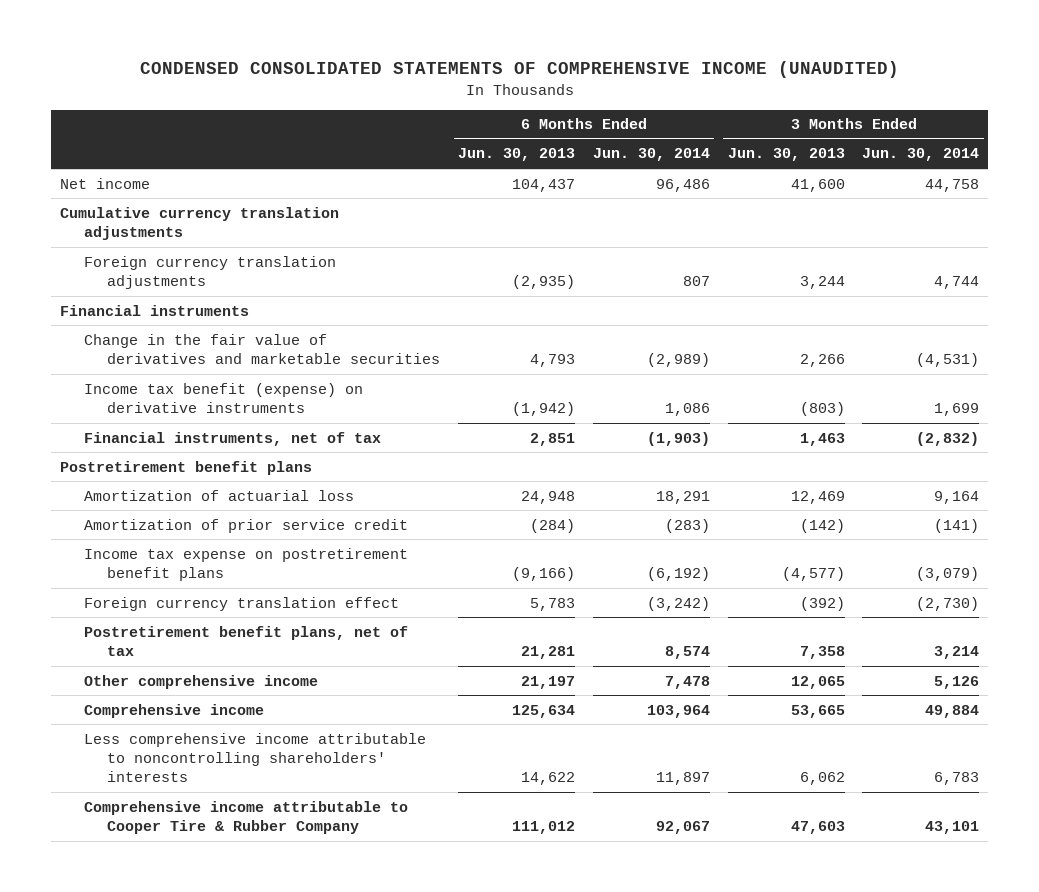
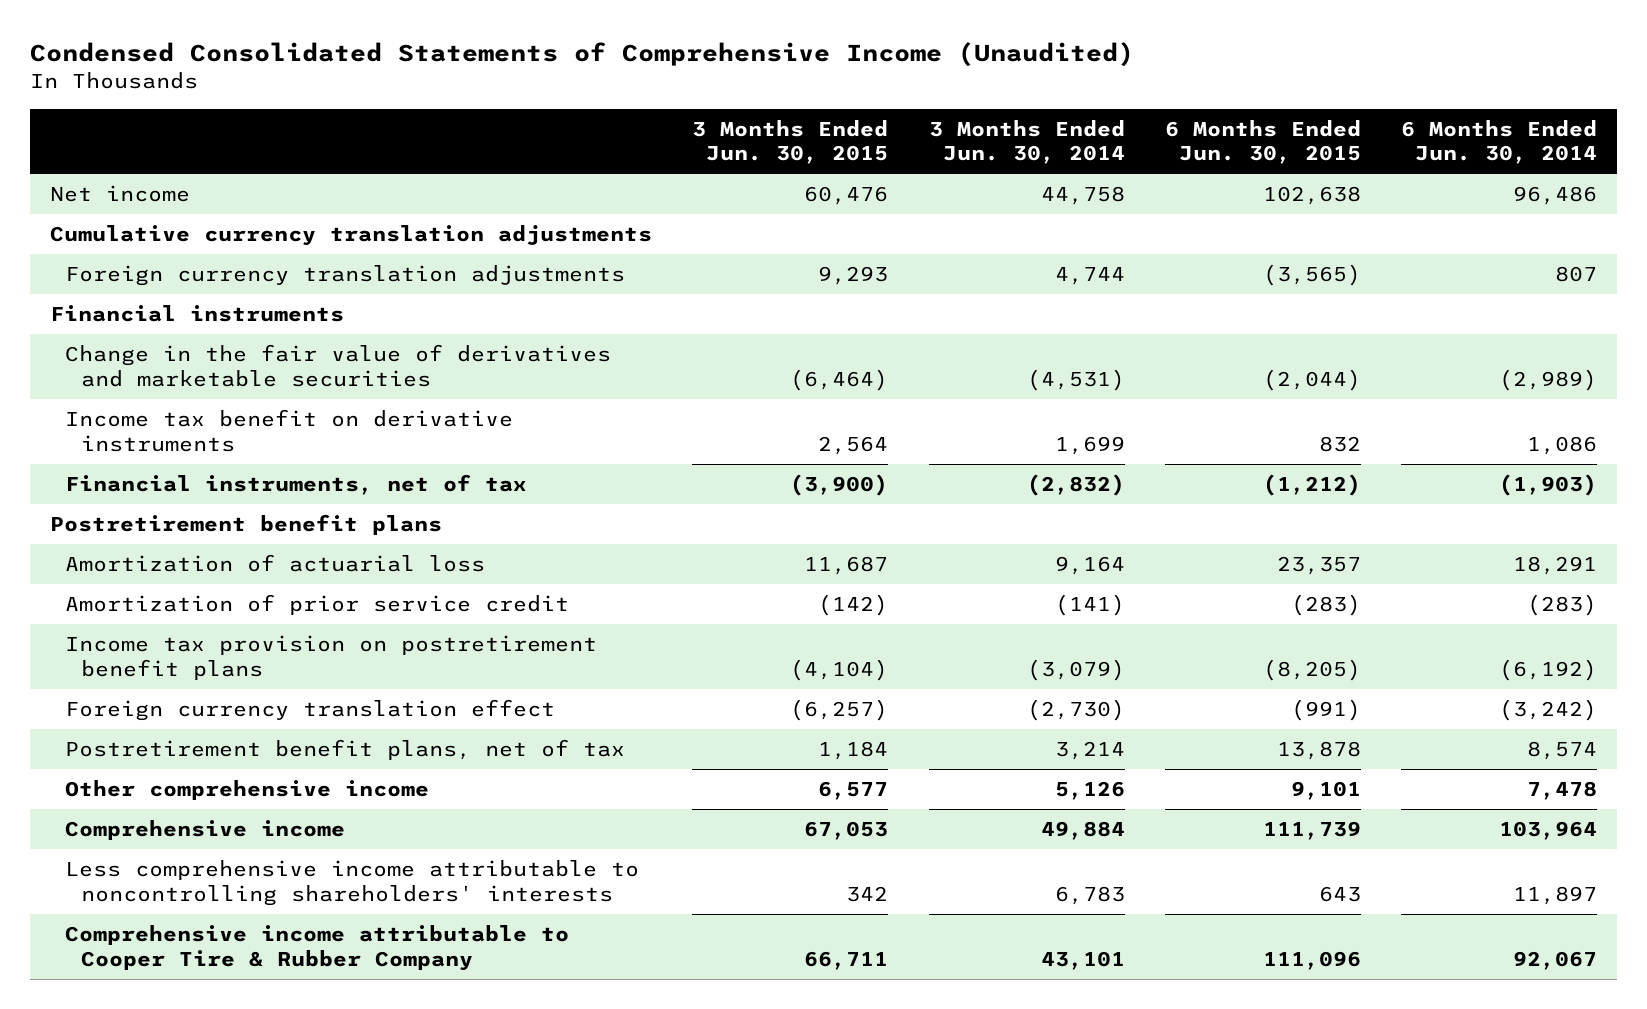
- CONDENSED CONSOLIDATED STATEMENTS OF COMPREHENSIVE INCOME (UNAUDITED)
+ Condensed Consolidated Statements of Comprehensive Income (Unaudited)
- | 6 Months Ended Jun. 30, 2013 | 6 Months Ended Jun. 30, 2014 | 3 Months Ended Jun. 30, 2013 | 3 Months Ended Jun. 30, 2014
+ | 3 Months Ended Jun. 30, 2015 | 3 Months Ended Jun. 30, 2014 | 6 Months Ended Jun. 30, 2015 | 6 Months Ended Jun. 30, 2014
- Income tax benefit (expense) on derivative instruments | (1,942) | 1,086 | (803) | 1,699
+ Income tax benefit on derivative instruments | 2,564 | 1,699 | 832 | 1,086
- Income tax expense on postretirement benefit plans | (9,166) | (6,192) | (4,577) | (3,079)
+ Income tax provision on postretirement benefit plans | (4,104) | (3,079) | (8,205) | (6,192)

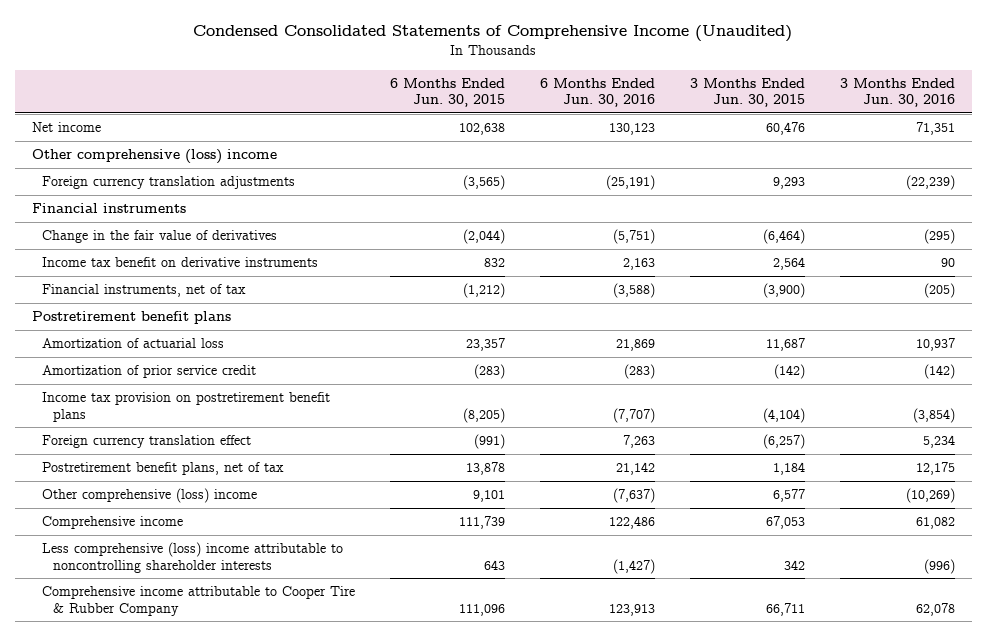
- | 3 Months Ended Jun. 30, 2015 | 3 Months Ended Jun. 30, 2014 | 6 Months Ended Jun. 30, 2015 | 6 Months Ended Jun. 30, 2014
+ | 6 Months Ended Jun. 30, 2015 | 6 Months Ended Jun. 30, 2016 | 3 Months Ended Jun. 30, 2015 | 3 Months Ended Jun. 30, 2016
- Cumulative currency translation adjustments
+ Other comprehensive (loss) income
- Change in the fair value of derivatives and marketable securities | (6,464) | (4,531) | (2,044) | (2,989)
+ Change in the fair value of derivatives | (2,044) | (5,751) | (6,464) | (295)
- Other comprehensive income | 6,577 | 5,126 | 9,101 | 7,478
+ Other comprehensive (loss) income | 9,101 | (7,637) | 6,577 | (10,269)
- Less comprehensive income attributable to noncontrolling shareholders' interests | 342 | 6,783 | 643 | 11,897
+ Less comprehensive (loss) income attributable to noncontrolling shareholder interests | 643 | (1,427) | 342 | (996)

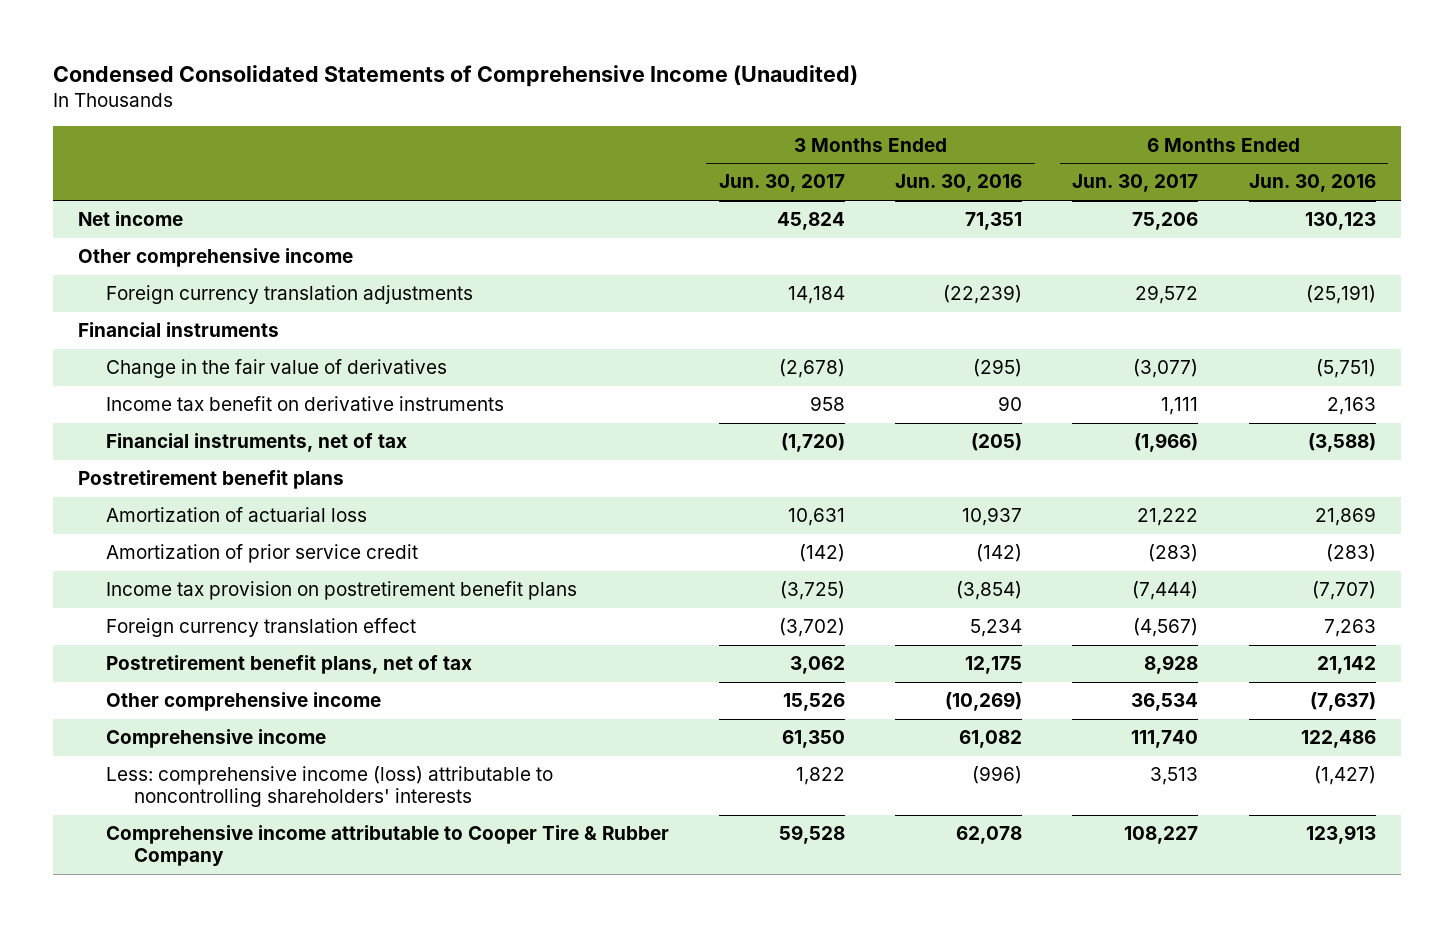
- | 6 Months Ended Jun. 30, 2015 | 6 Months Ended Jun. 30, 2016 | 3 Months Ended Jun. 30, 2015 | 3 Months Ended Jun. 30, 2016
+ | 3 Months Ended Jun. 30, 2017 | 3 Months Ended Jun. 30, 2016 | 6 Months Ended Jun. 30, 2017 | 6 Months Ended Jun. 30, 2016
- Other comprehensive (loss) income
+ Other comprehensive income
- Other comprehensive (loss) income | 9,101 | (7,637) | 6,577 | (10,269)
+ Other comprehensive income | 15,526 | (10,269) | 36,534 | (7,637)
- Less comprehensive (loss) income attributable to noncontrolling shareholder interests | 643 | (1,427) | 342 | (996)
+ Less: comprehensive income (loss) attributable to noncontrolling shareholders' interests | 1,822 | (996) | 3,513 | (1,427)

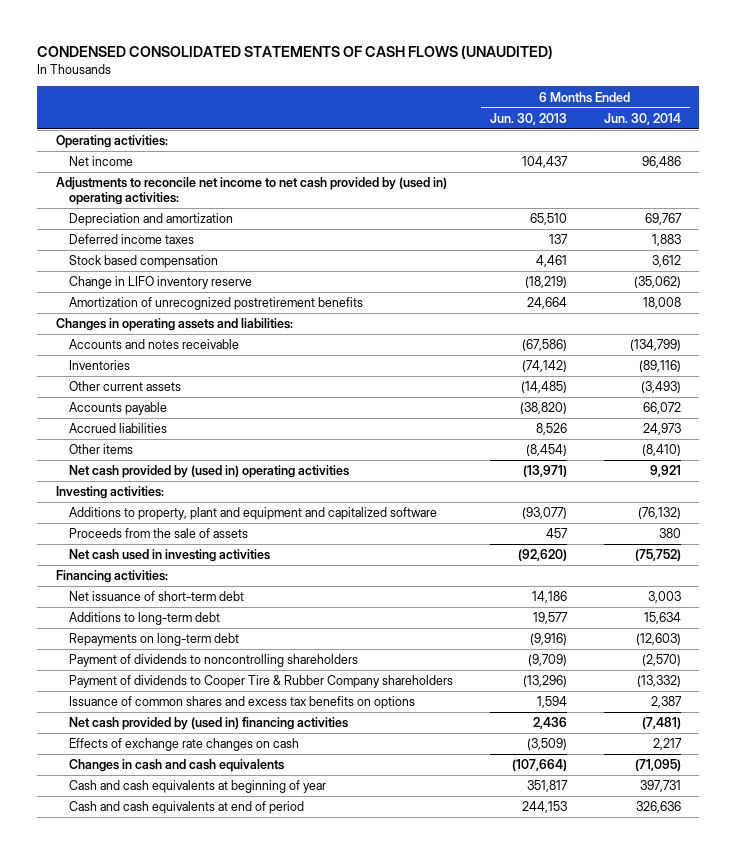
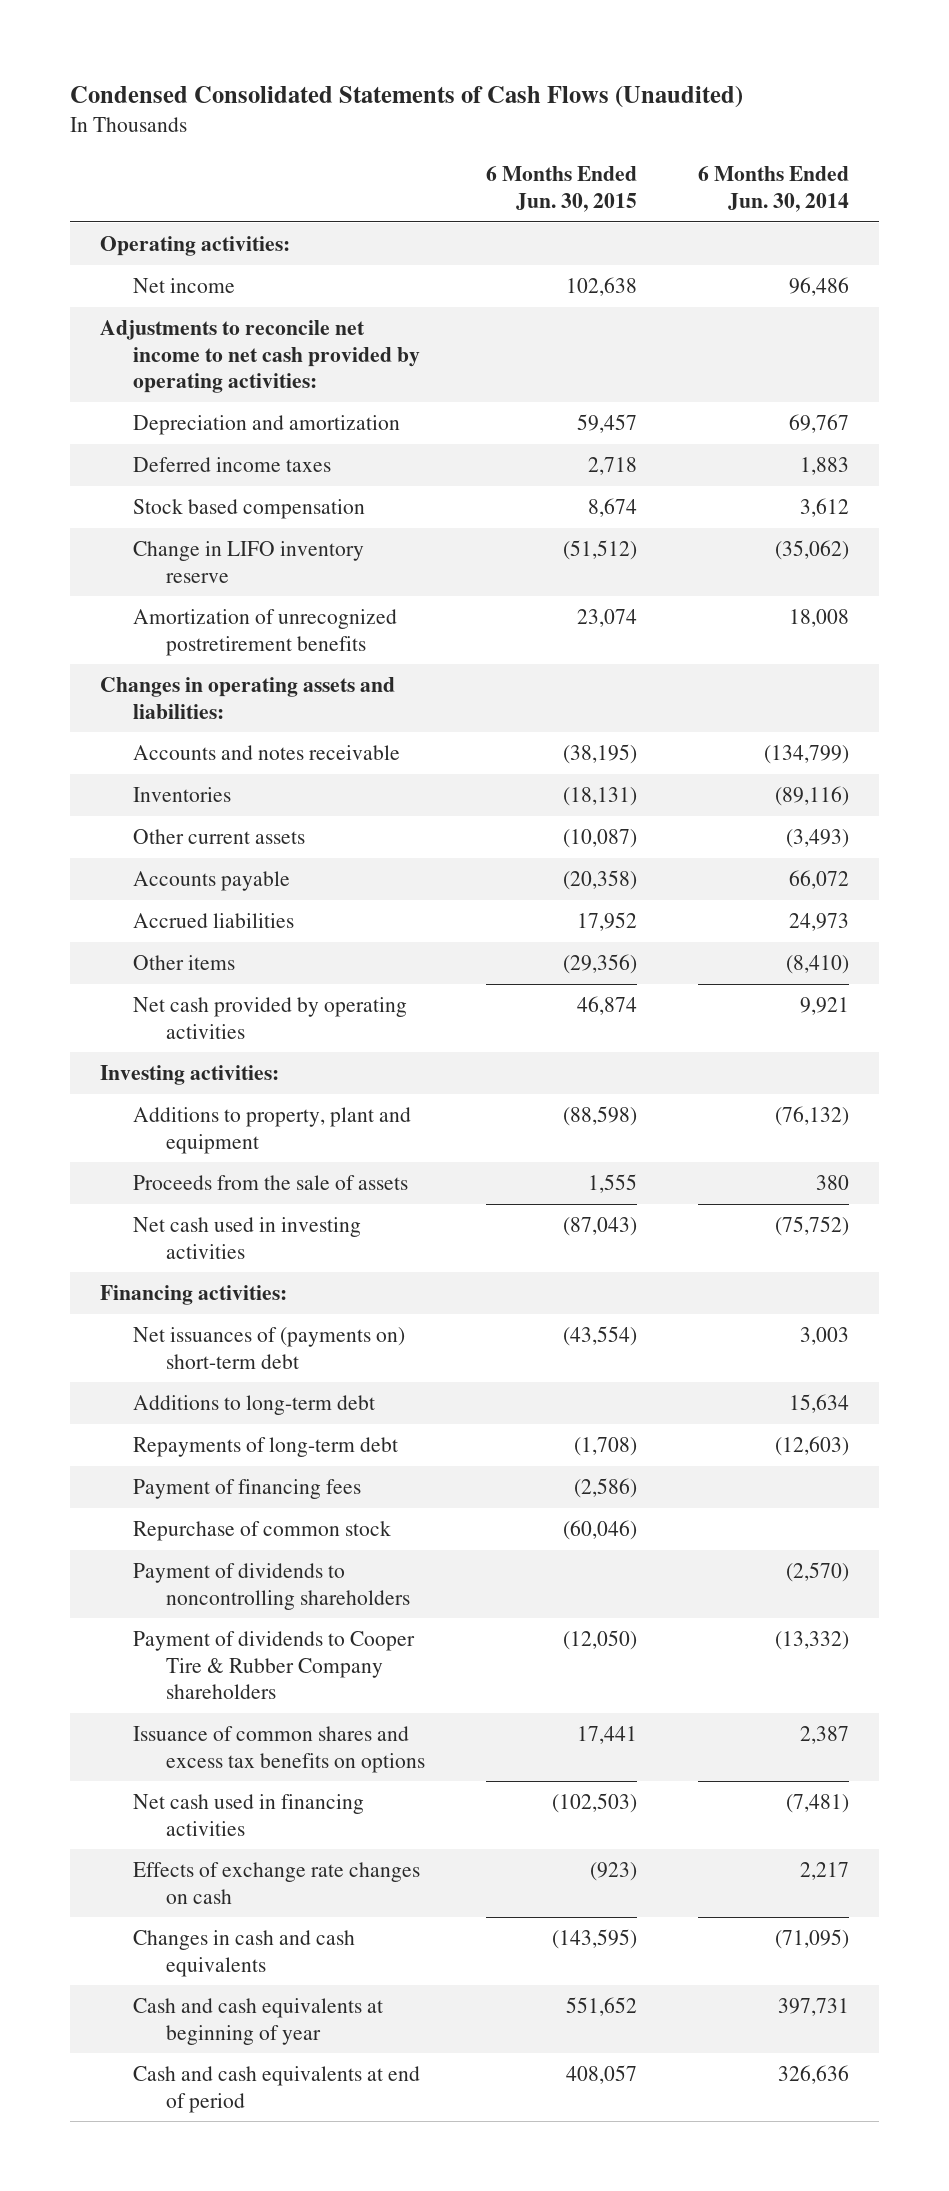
- CONDENSED CONSOLIDATED STATEMENTS OF CASH FLOWS (UNAUDITED)
+ Condensed Consolidated Statements of Cash Flows (Unaudited)
- | 6 Months Ended Jun. 30, 2013 | 6 Months Ended Jun. 30, 2014
+ | 6 Months Ended Jun. 30, 2015 | 6 Months Ended Jun. 30, 2014
- Adjustments to reconcile net income to net cash provided by (used in) operating activities:
+ Adjustments to reconcile net income to net cash provided by operating activities:
- Net cash provided by (used in) operating activities | (13,971) | 9,921
+ Net cash provided by operating activities | 46,874 | 9,921
- Additions to property, plant and equipment and capitalized software | (93,077) | (76,132)
+ Additions to property, plant and equipment | (88,598) | (76,132)
- Net issuance of short-term debt | 14,186 | 3,003
+ Net issuances of (payments on) short-term debt | (43,554) | 3,003
- Repayments on long-term debt | (9,916) | (12,603)
+ Repayments of long-term debt | (1,708) | (12,603)
+ Payment of financing fees | (2,586) |
+ Repurchase of common stock | (60,046) |
- Net cash provided by (used in) financing activities | 2,436 | (7,481)
+ Net cash used in financing activities | (102,503) | (7,481)

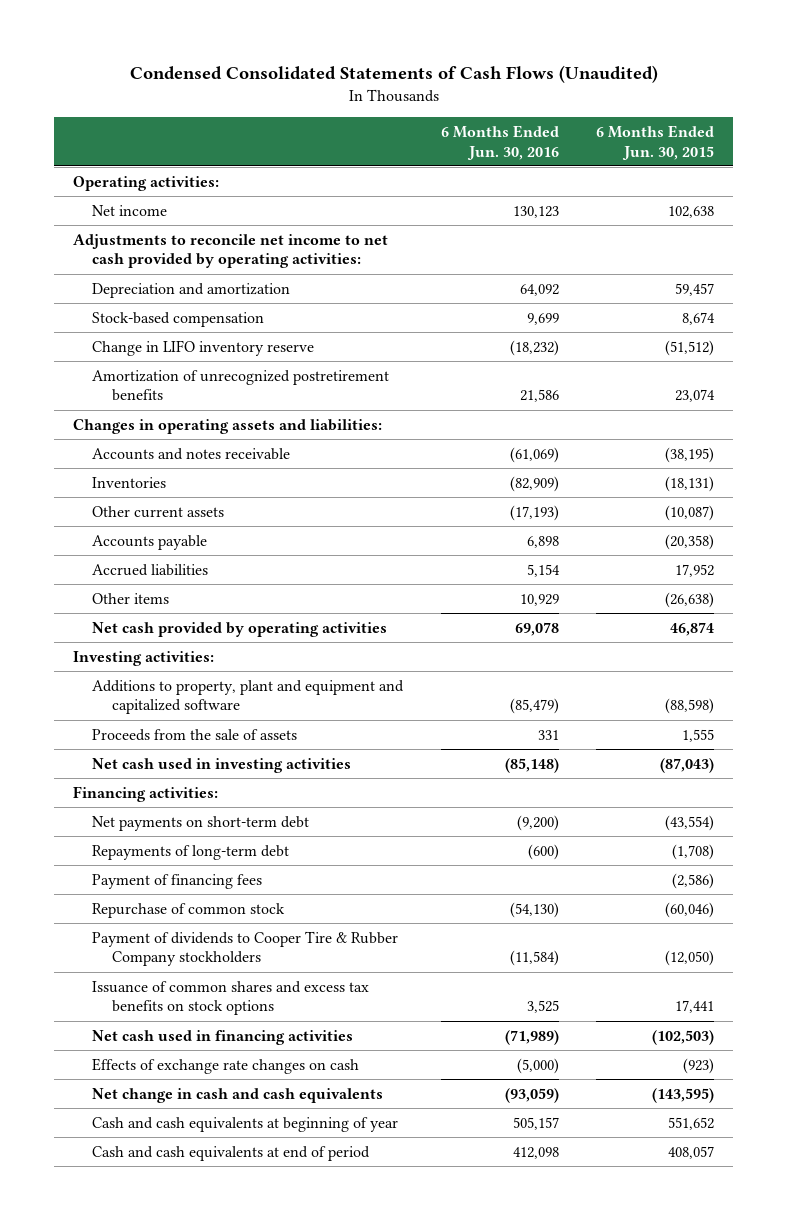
- | 6 Months Ended Jun. 30, 2015 | 6 Months Ended Jun. 30, 2014
+ | 6 Months Ended Jun. 30, 2016 | 6 Months Ended Jun. 30, 2015
- Deferred income taxes | 2,718 | 1,883
- Stock based compensation | 8,674 | 3,612
+ Stock-based compensation | 9,699 | 8,674
- Other items | (29,356) | (8,410)
+ Other items | 10,929 | (26,638)
- Additions to property, plant and equipment | (88,598) | (76,132)
+ Additions to property, plant and equipment and capitalized software | (85,479) | (88,598)
- Net issuances of (payments on) short-term debt | (43,554) | 3,003
- Additions to long-term debt | | 15,634
+ Net payments on short-term debt | (9,200) | (43,554)
- Payment of dividends to noncontrolling shareholders | | (2,570)
- Payment of dividends to Cooper Tire & Rubber Company shareholders | (12,050) | (13,332)
- Issuance of common shares and excess tax benefits on options | 17,441 | 2,387
+ Payment of dividends to Cooper Tire & Rubber Company stockholders | (11,584) | (12,050)
+ Issuance of common shares and excess tax benefits on stock options | 3,525 | 17,441
- Changes in cash and cash equivalents | (143,595) | (71,095)
+ Net change in cash and cash equivalents | (93,059) | (143,595)

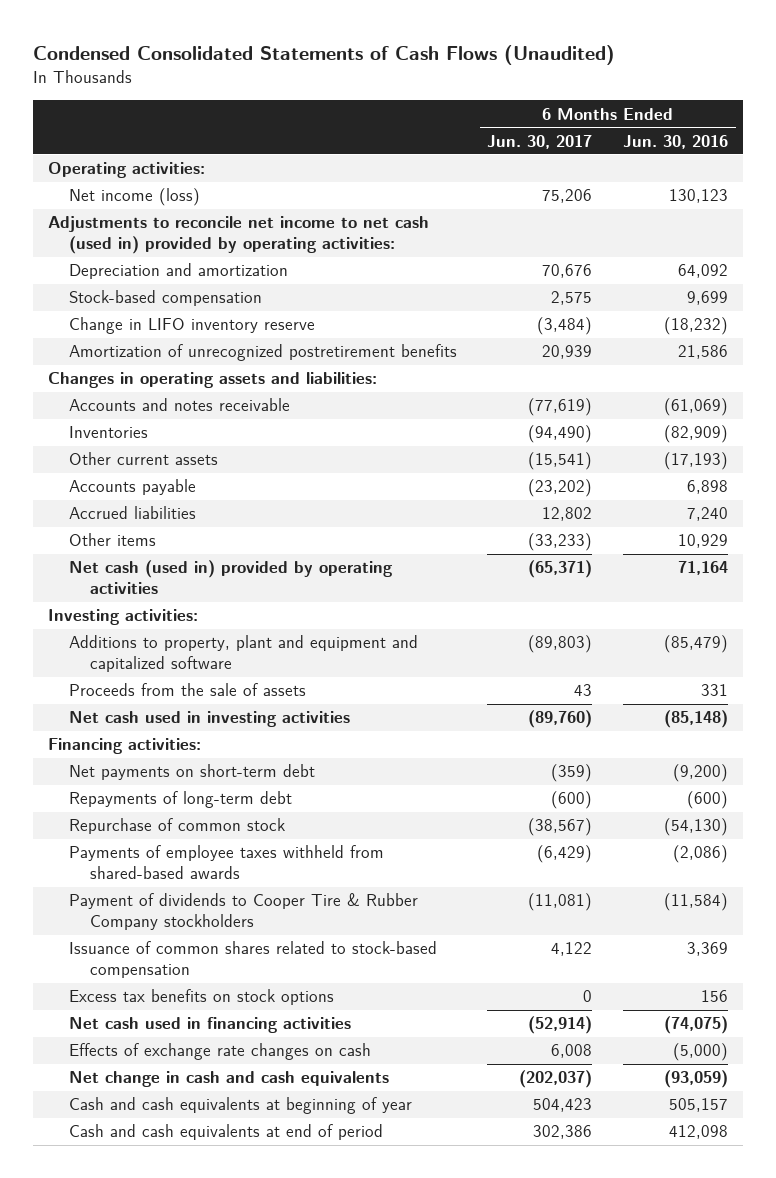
- | 6 Months Ended Jun. 30, 2016 | 6 Months Ended Jun. 30, 2015
+ | 6 Months Ended Jun. 30, 2017 | 6 Months Ended Jun. 30, 2016
- Net income | 130,123 | 102,638
- Adjustments to reconcile net income to net cash provided by operating activities:
+ Net income (loss) | 75,206 | 130,123
+ Adjustments to reconcile net income to net cash (used in) provided by operating activities:
- Accrued liabilities | 5,154 | 17,952
+ Accrued liabilities | 12,802 | 7,240
- Net cash provided by operating activities | 69,078 | 46,874
+ Net cash (used in) provided by operating activities | (65,371) | 71,164
- Payment of financing fees | | (2,586)
+ Payments of employee taxes withheld from shared-based awards | (6,429) | (2,086)
- Issuance of common shares and excess tax benefits on stock options | 3,525 | 17,441
- Net cash used in financing activities | (71,989) | (102,503)
+ Issuance of common shares related to stock-based compensation | 4,122 | 3,369
+ Excess tax benefits on stock options | 0 | 156
+ Net cash used in financing activities | (52,914) | (74,075)

